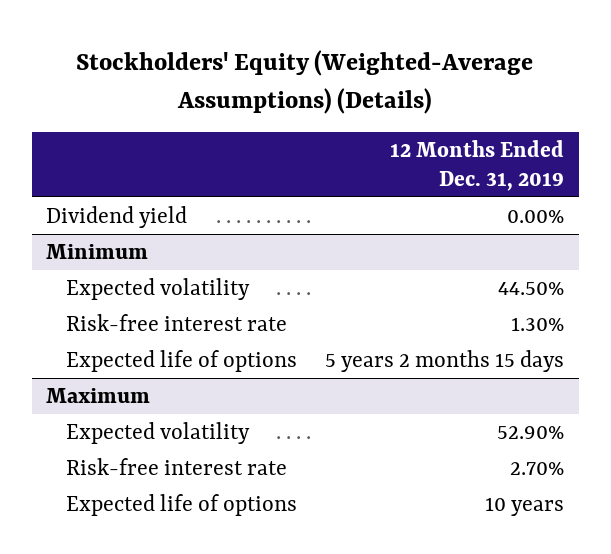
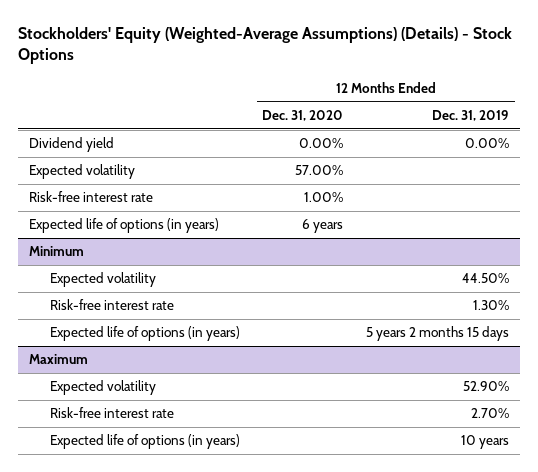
- Stockholders' Equity (Weighted-Average Assumptions) (Details)
+ Stockholders' Equity (Weighted-Average Assumptions) (Details) - Stock Options
- | 12 Months Ended Dec. 31, 2019
+ | 12 Months Ended Dec. 31, 2020 | 12 Months Ended Dec. 31, 2019
+ Expected volatility | 57.00% |
+ Risk-free interest rate | 1.00% |
+ Expected life of options (in years) | 6 years |
@ Minimum
- Expected life of options | 5 years 2 months 15 days
+ Expected life of options (in years) | | 5 years 2 months 15 days
@ Maximum
- Expected life of options | 10 years
+ Expected life of options (in years) | | 10 years

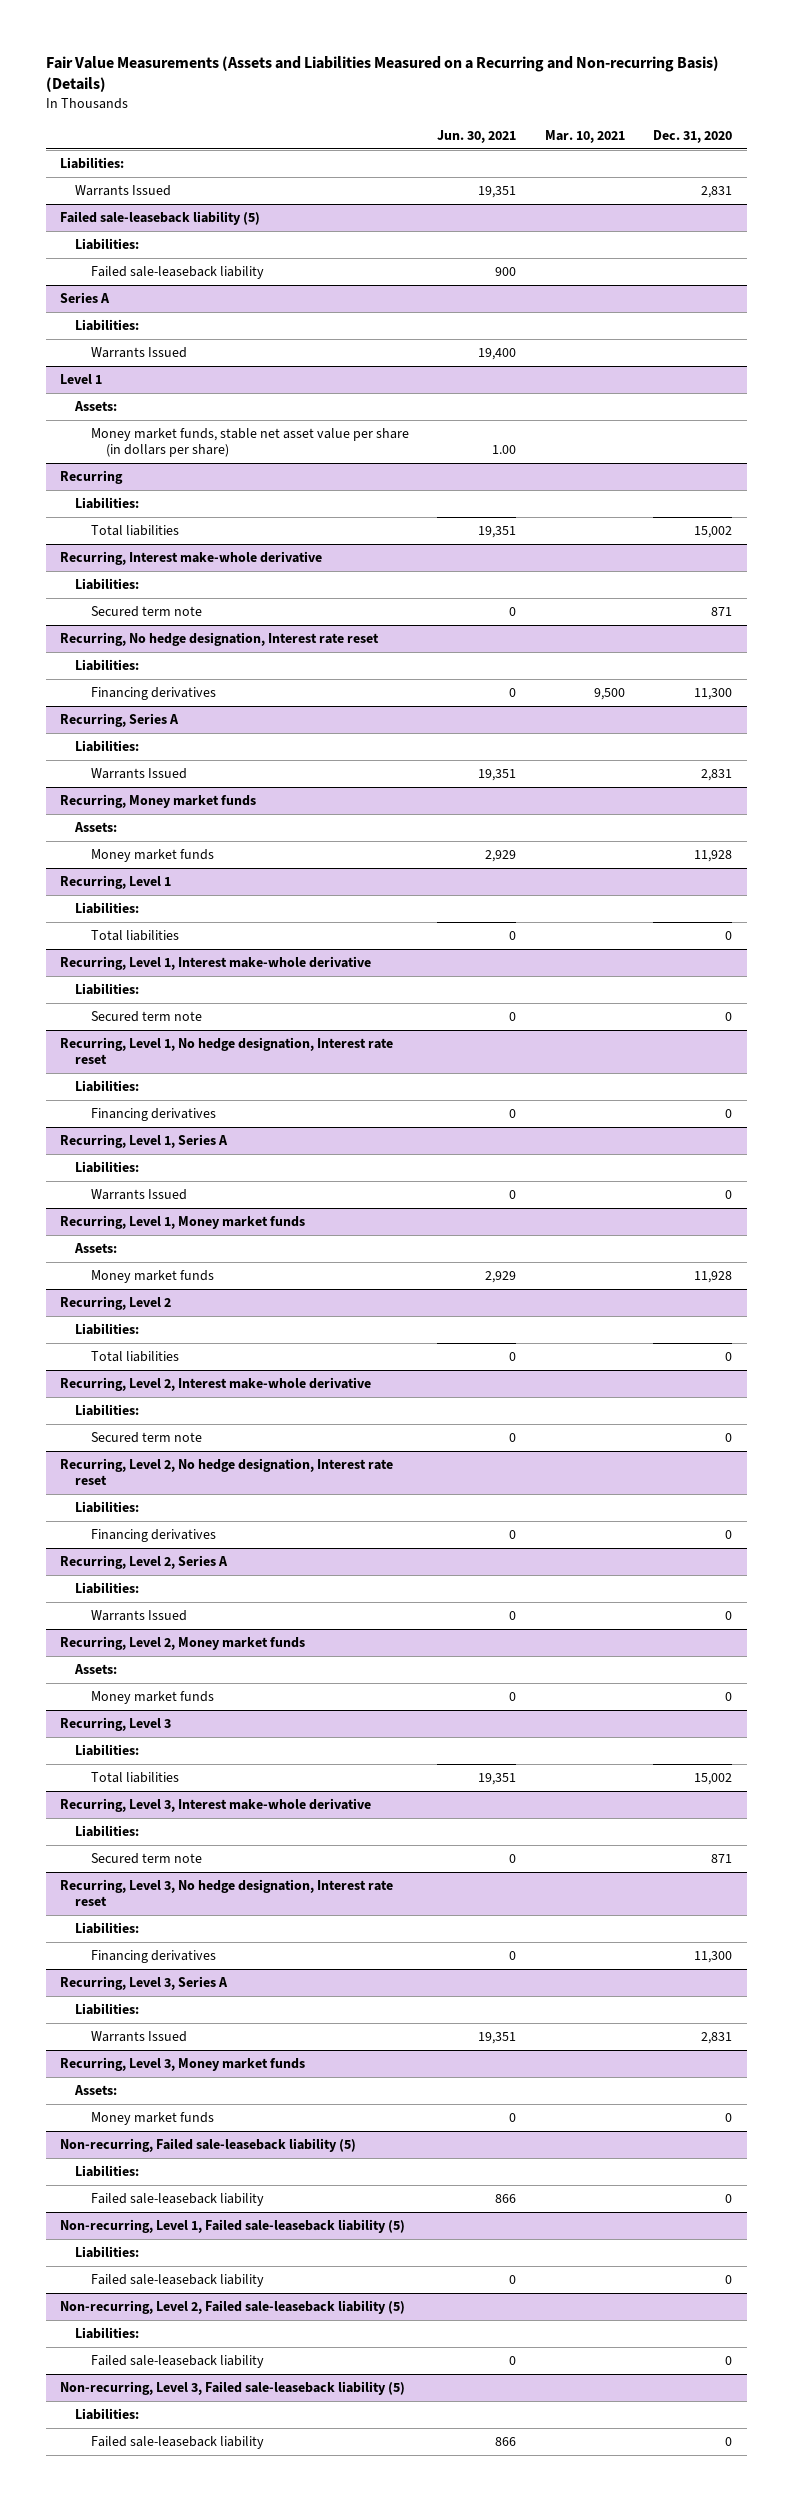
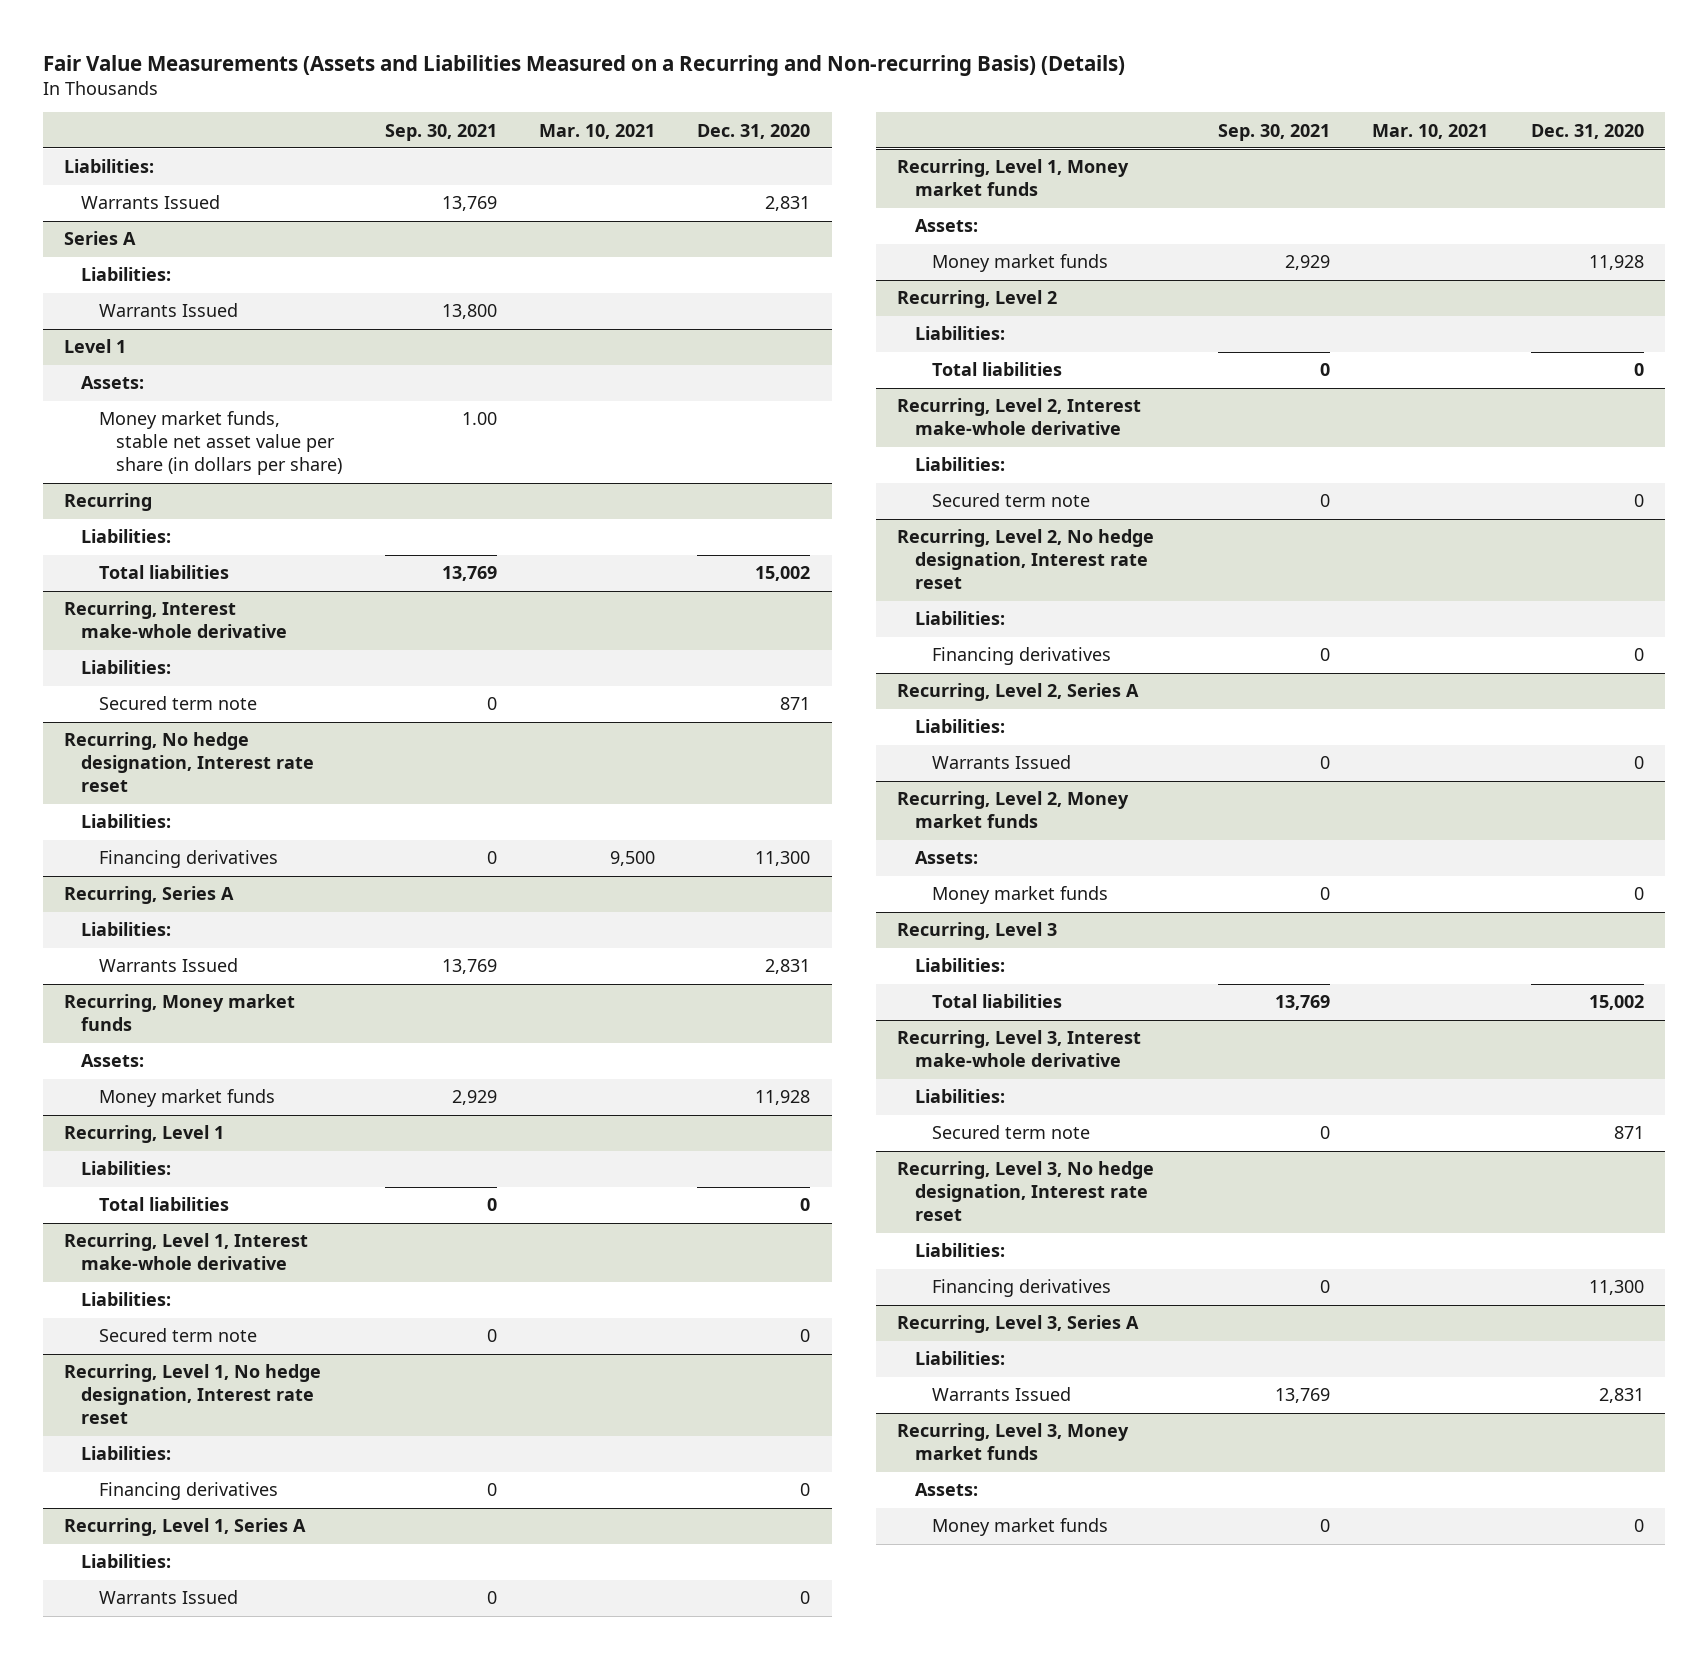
- | Jun. 30, 2021 | Mar. 10, 2021 | Dec. 31, 2020
+ | Sep. 30, 2021 | Mar. 10, 2021 | Dec. 31, 2020
- Failed sale-leaseback liability (5)
- Liabilities:
- Failed sale-leaseback liability | 900 | |
- Non-recurring, Failed sale-leaseback liability (5)
- Liabilities:
- Failed sale-leaseback liability | 866 | | 0
- Non-recurring, Level 1, Failed sale-leaseback liability (5)
- Liabilities:
- Failed sale-leaseback liability | 0 | | 0
- Non-recurring, Level 2, Failed sale-leaseback liability (5)
- Liabilities:
- Failed sale-leaseback liability | 0 | | 0
- Non-recurring, Level 3, Failed sale-leaseback liability (5)
- Liabilities:
- Failed sale-leaseback liability | 866 | | 0

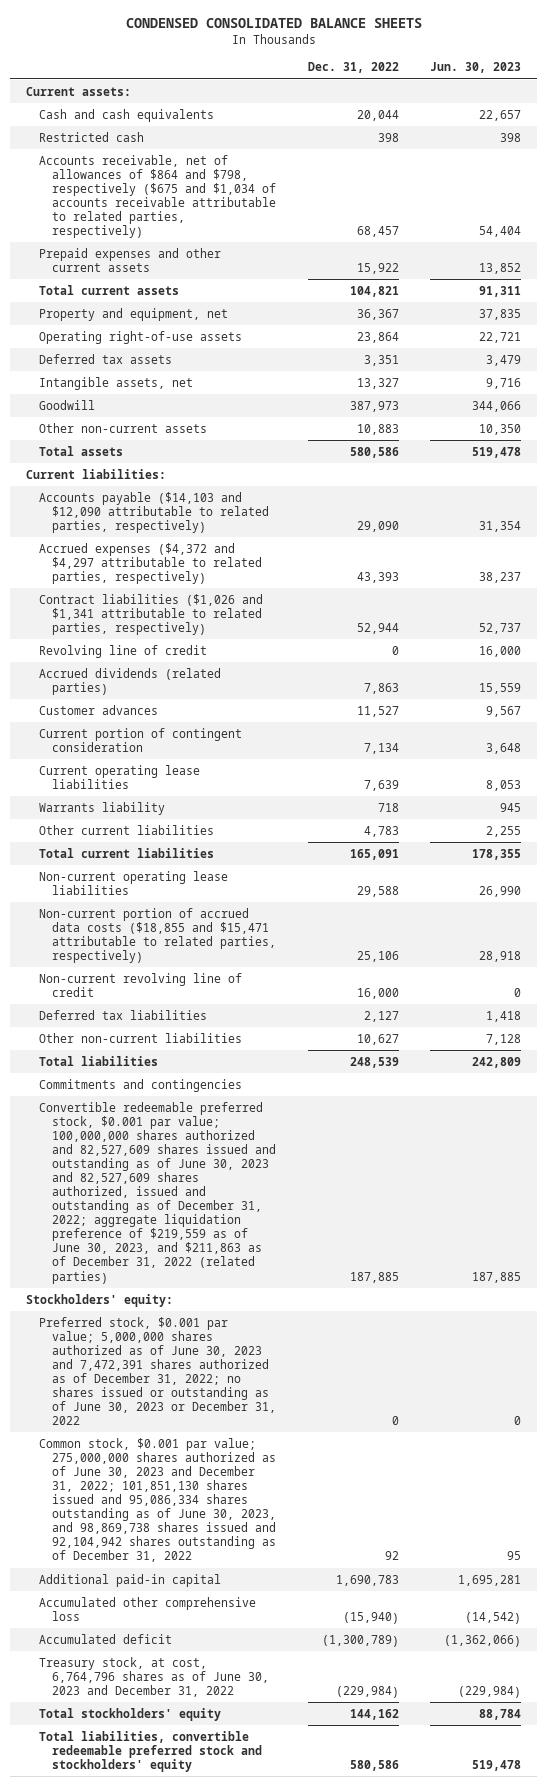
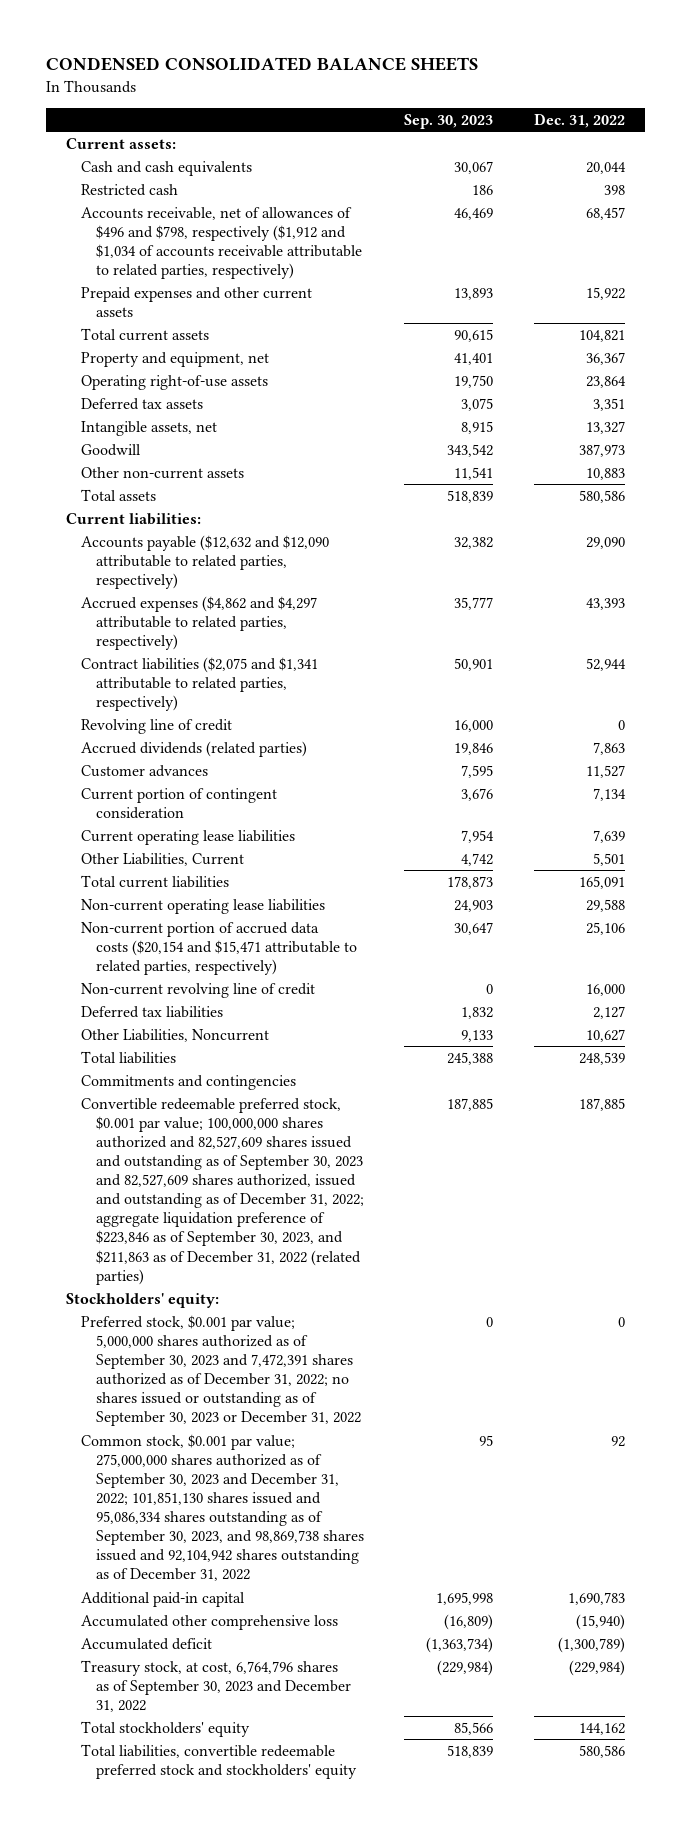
- | Dec. 31, 2022 | Jun. 30, 2023
+ | Sep. 30, 2023 | Dec. 31, 2022
- Accounts receivable, net of allowances of $864 and $798, respectively ($675 and $1,034 of accounts receivable attributable to related parties, respectively) | 68,457 | 54,404
+ Accounts receivable, net of allowances of $496 and $798, respectively ($1,912 and $1,034 of accounts receivable attributable to related parties, respectively) | 46,469 | 68,457
- Accounts payable ($14,103 and $12,090 attributable to related parties, respectively) | 29,090 | 31,354
- Accrued expenses ($4,372 and $4,297 attributable to related parties, respectively) | 43,393 | 38,237
- Contract liabilities ($1,026 and $1,341 attributable to related parties, respectively) | 52,944 | 52,737
+ Accounts payable ($12,632 and $12,090 attributable to related parties, respectively) | 32,382 | 29,090
+ Accrued expenses ($4,862 and $4,297 attributable to related parties, respectively) | 35,777 | 43,393
+ Contract liabilities ($2,075 and $1,341 attributable to related parties, respectively) | 50,901 | 52,944
- Warrants liability | 718 | 945
- Other current liabilities | 4,783 | 2,255
+ Other Liabilities, Current | 4,742 | 5,501
- Non-current portion of accrued data costs ($18,855 and $15,471 attributable to related parties, respectively) | 25,106 | 28,918
+ Non-current portion of accrued data costs ($20,154 and $15,471 attributable to related parties, respectively) | 30,647 | 25,106
- Other non-current liabilities | 10,627 | 7,128
+ Other Liabilities, Noncurrent | 9,133 | 10,627
- Convertible redeemable preferred stock, $0.001 par value; 100,000,000 shares authorized and 82,527,609 shares issued and outstanding as of June 30, 2023 and 82,527,609 shares authorized, issued and outstanding as of December 31, 2022; aggregate liquidation preference of $219,559 as of June 30, 2023, and $211,863 as of December 31, 2022 (related parties) | 187,885 | 187,885
+ Convertible redeemable preferred stock, $0.001 par value; 100,000,000 shares authorized and 82,527,609 shares issued and outstanding as of September 30, 2023 and 82,527,609 shares authorized, issued and outstanding as of December 31, 2022; aggregate liquidation preference of $223,846 as of September 30, 2023, and $211,863 as of December 31, 2022 (related parties) | 187,885 | 187,885
- Preferred stock, $0.001 par value; 5,000,000 shares authorized as of June 30, 2023 and 7,472,391 shares authorized as of December 31, 2022; no shares issued or outstanding as of June 30, 2023 or December 31, 2022 | 0 | 0
- Common stock, $0.001 par value; 275,000,000 shares authorized as of June 30, 2023 and December 31, 2022; 101,851,130 shares issued and 95,086,334 shares outstanding as of June 30, 2023, and 98,869,738 shares issued and 92,104,942 shares outstanding as of December 31, 2022 | 92 | 95
+ Preferred stock, $0.001 par value; 5,000,000 shares authorized as of September 30, 2023 and 7,472,391 shares authorized as of December 31, 2022; no shares issued or outstanding as of September 30, 2023 or December 31, 2022 | 0 | 0
+ Common stock, $0.001 par value; 275,000,000 shares authorized as of September 30, 2023 and December 31, 2022; 101,851,130 shares issued and 95,086,334 shares outstanding as of September 30, 2023, and 98,869,738 shares issued and 92,104,942 shares outstanding as of December 31, 2022 | 95 | 92
- Treasury stock, at cost, 6,764,796 shares as of June 30, 2023 and December 31, 2022 | (229,984) | (229,984)
+ Treasury stock, at cost, 6,764,796 shares as of September 30, 2023 and December 31, 2022 | (229,984) | (229,984)

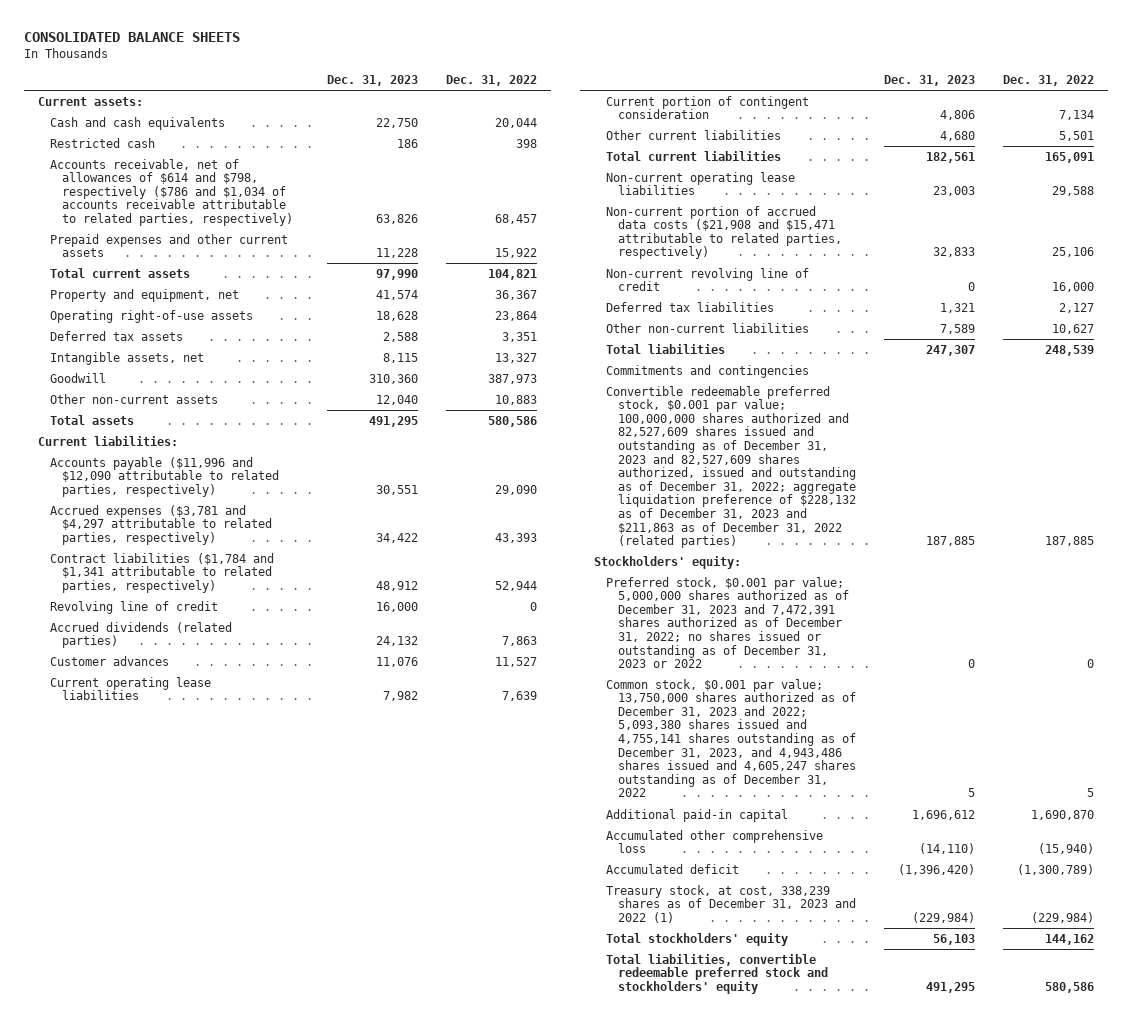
- CONDENSED CONSOLIDATED BALANCE SHEETS
+ CONSOLIDATED BALANCE SHEETS
- | Sep. 30, 2023 | Dec. 31, 2022
+ | Dec. 31, 2023 | Dec. 31, 2022
- Accounts receivable, net of allowances of $496 and $798, respectively ($1,912 and $1,034 of accounts receivable attributable to related parties, respectively) | 46,469 | 68,457
+ Accounts receivable, net of allowances of $614 and $798, respectively ($786 and $1,034 of accounts receivable attributable to related parties, respectively) | 63,826 | 68,457
- Accounts payable ($12,632 and $12,090 attributable to related parties, respectively) | 32,382 | 29,090
- Accrued expenses ($4,862 and $4,297 attributable to related parties, respectively) | 35,777 | 43,393
- Contract liabilities ($2,075 and $1,341 attributable to related parties, respectively) | 50,901 | 52,944
+ Accounts payable ($11,996 and $12,090 attributable to related parties, respectively) | 30,551 | 29,090
+ Accrued expenses ($3,781 and $4,297 attributable to related parties, respectively) | 34,422 | 43,393
+ Contract liabilities ($1,784 and $1,341 attributable to related parties, respectively) | 48,912 | 52,944
- Other Liabilities, Current | 4,742 | 5,501
moved down: Current portion of contingent consideration | 4,806 | 7,134
+ Other current liabilities | 4,680 | 5,501
- Non-current portion of accrued data costs ($20,154 and $15,471 attributable to related parties, respectively) | 30,647 | 25,106
+ Non-current portion of accrued data costs ($21,908 and $15,471 attributable to related parties, respectively) | 32,833 | 25,106
- Other Liabilities, Noncurrent | 9,133 | 10,627
+ Other non-current liabilities | 7,589 | 10,627
- Convertible redeemable preferred stock, $0.001 par value; 100,000,000 shares authorized and 82,527,609 shares issued and outstanding as of September 30, 2023 and 82,527,609 shares authorized, issued and outstanding as of December 31, 2022; aggregate liquidation preference of $223,846 as of September 30, 2023, and $211,863 as of December 31, 2022 (related parties) | 187,885 | 187,885
+ Convertible redeemable preferred stock, $0.001 par value; 100,000,000 shares authorized and 82,527,609 shares issued and outstanding as of December 31, 2023 and 82,527,609 shares authorized, issued and outstanding as of December 31, 2022; aggregate liquidation preference of $228,132 as of December 31, 2023 and $211,863 as of December 31, 2022 (related parties) | 187,885 | 187,885
- Preferred stock, $0.001 par value; 5,000,000 shares authorized as of September 30, 2023 and 7,472,391 shares authorized as of December 31, 2022; no shares issued or outstanding as of September 30, 2023 or December 31, 2022 | 0 | 0
- Common stock, $0.001 par value; 275,000,000 shares authorized as of September 30, 2023 and December 31, 2022; 101,851,130 shares issued and 95,086,334 shares outstanding as of September 30, 2023, and 98,869,738 shares issued and 92,104,942 shares outstanding as of December 31, 2022 | 95 | 92
- Additional paid-in capital | 1,695,998 | 1,690,783
+ Preferred stock, $0.001 par value; 5,000,000 shares authorized as of December 31, 2023 and 7,472,391 shares authorized as of December 31, 2022; no shares issued or outstanding as of December 31, 2023 or 2022 | 0 | 0
+ Common stock, $0.001 par value; 13,750,000 shares authorized as of December 31, 2023 and 2022; 5,093,380 shares issued and 4,755,141 shares outstanding as of December 31, 2023, and 4,943,486 shares issued and 4,605,247 shares outstanding as of December 31, 2022 | 5 | 5
+ Additional paid-in capital | 1,696,612 | 1,690,870
- Treasury stock, at cost, 6,764,796 shares as of September 30, 2023 and December 31, 2022 | (229,984) | (229,984)
+ Treasury stock, at cost, 338,239 shares as of December 31, 2023 and 2022 (1) | (229,984) | (229,984)

